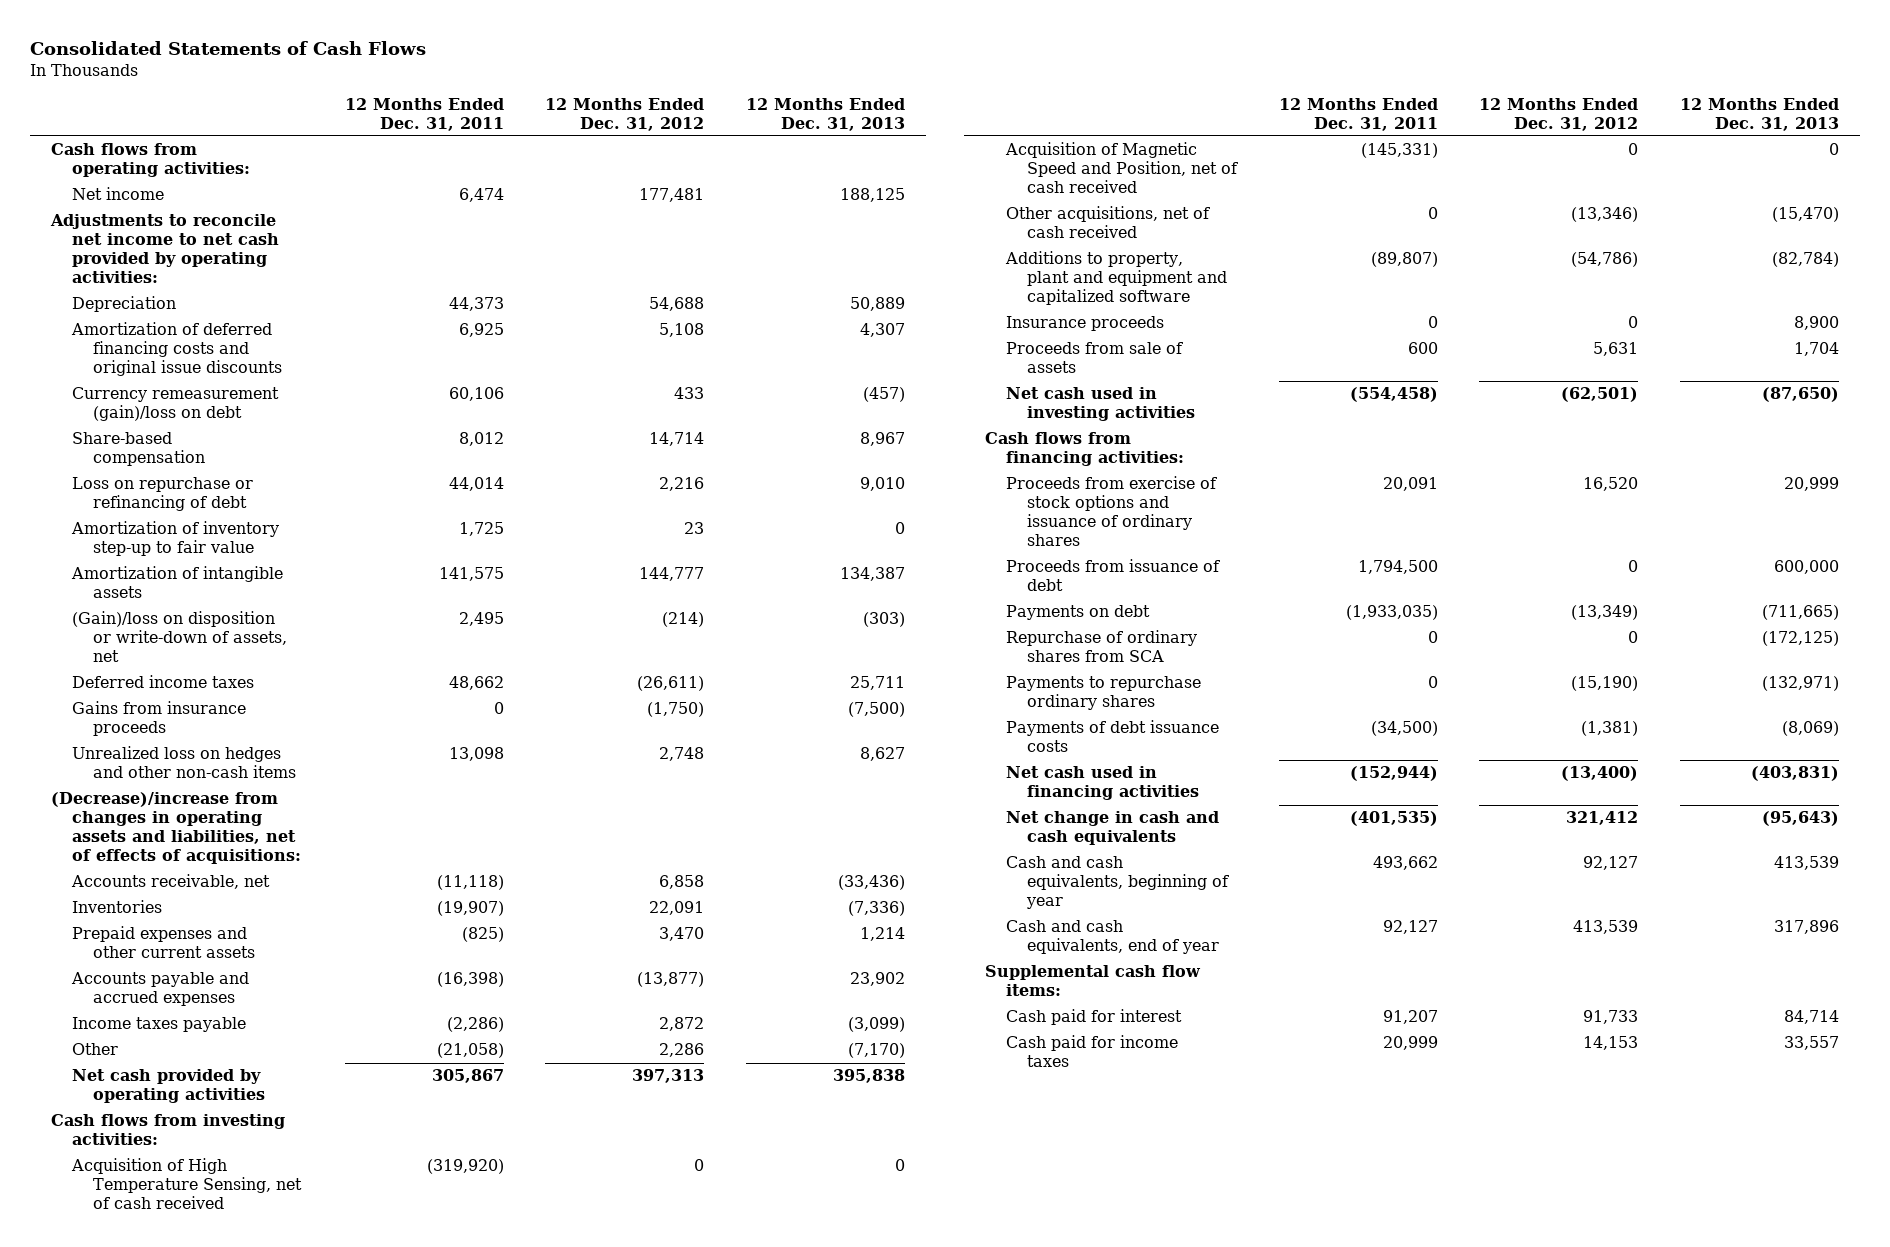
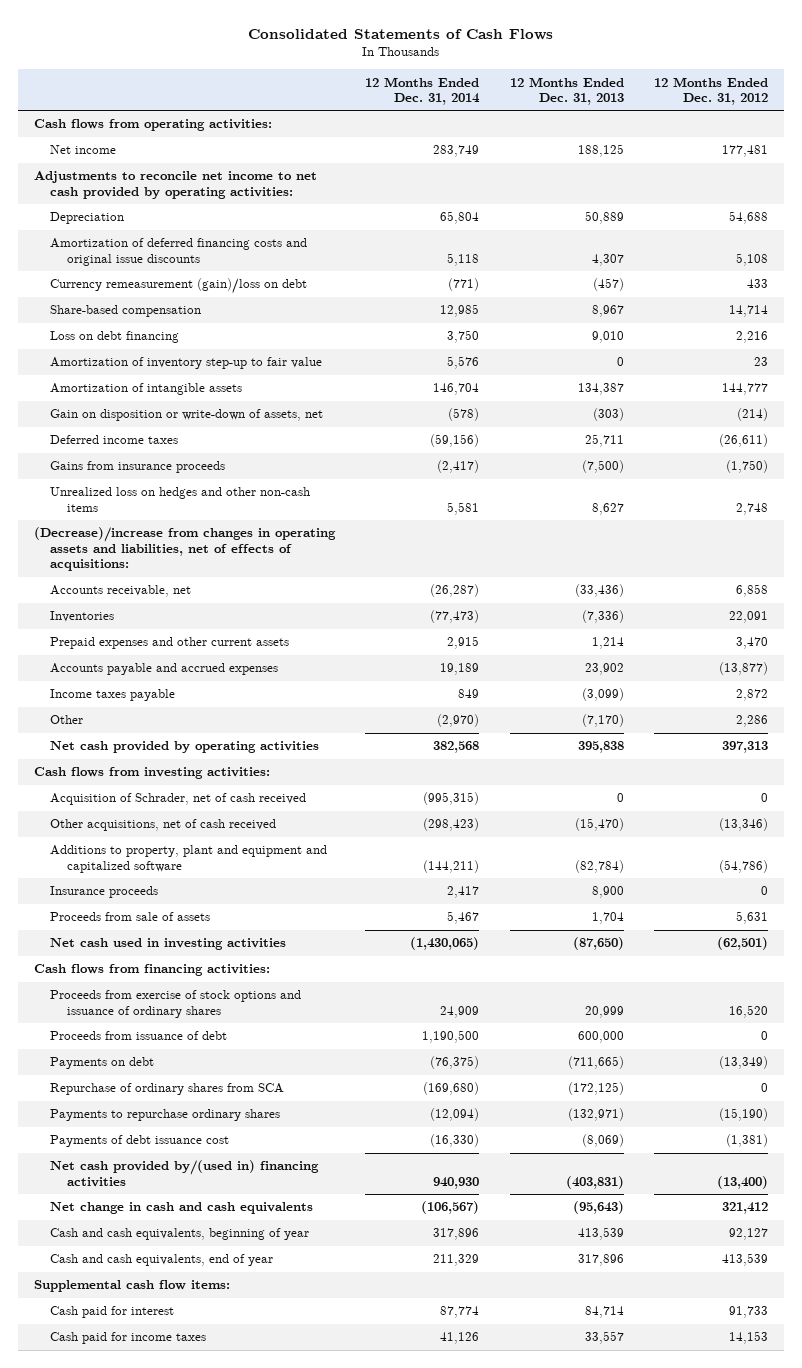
- | 12 Months Ended Dec. 31, 2011 | 12 Months Ended Dec. 31, 2012 | 12 Months Ended Dec. 31, 2013
+ | 12 Months Ended Dec. 31, 2014 | 12 Months Ended Dec. 31, 2013 | 12 Months Ended Dec. 31, 2012
- Loss on repurchase or refinancing of debt | 44,014 | 2,216 | 9,010
+ Loss on debt financing | 3,750 | 9,010 | 2,216
- (Gain)/loss on disposition or write-down of assets, net | 2,495 | (214) | (303)
+ Gain on disposition or write-down of assets, net | (578) | (303) | (214)
- Acquisition of High Temperature Sensing, net of cash received | (319,920) | 0 | 0
- Acquisition of Magnetic Speed and Position, net of cash received | (145,331) | 0 | 0
+ Acquisition of Schrader, net of cash received | (995,315) | 0 | 0
- Payments of debt issuance costs | (34,500) | (1,381) | (8,069)
- Net cash used in financing activities | (152,944) | (13,400) | (403,831)
+ Payments of debt issuance cost | (16,330) | (8,069) | (1,381)
+ Net cash provided by/(used in) financing activities | 940,930 | (403,831) | (13,400)

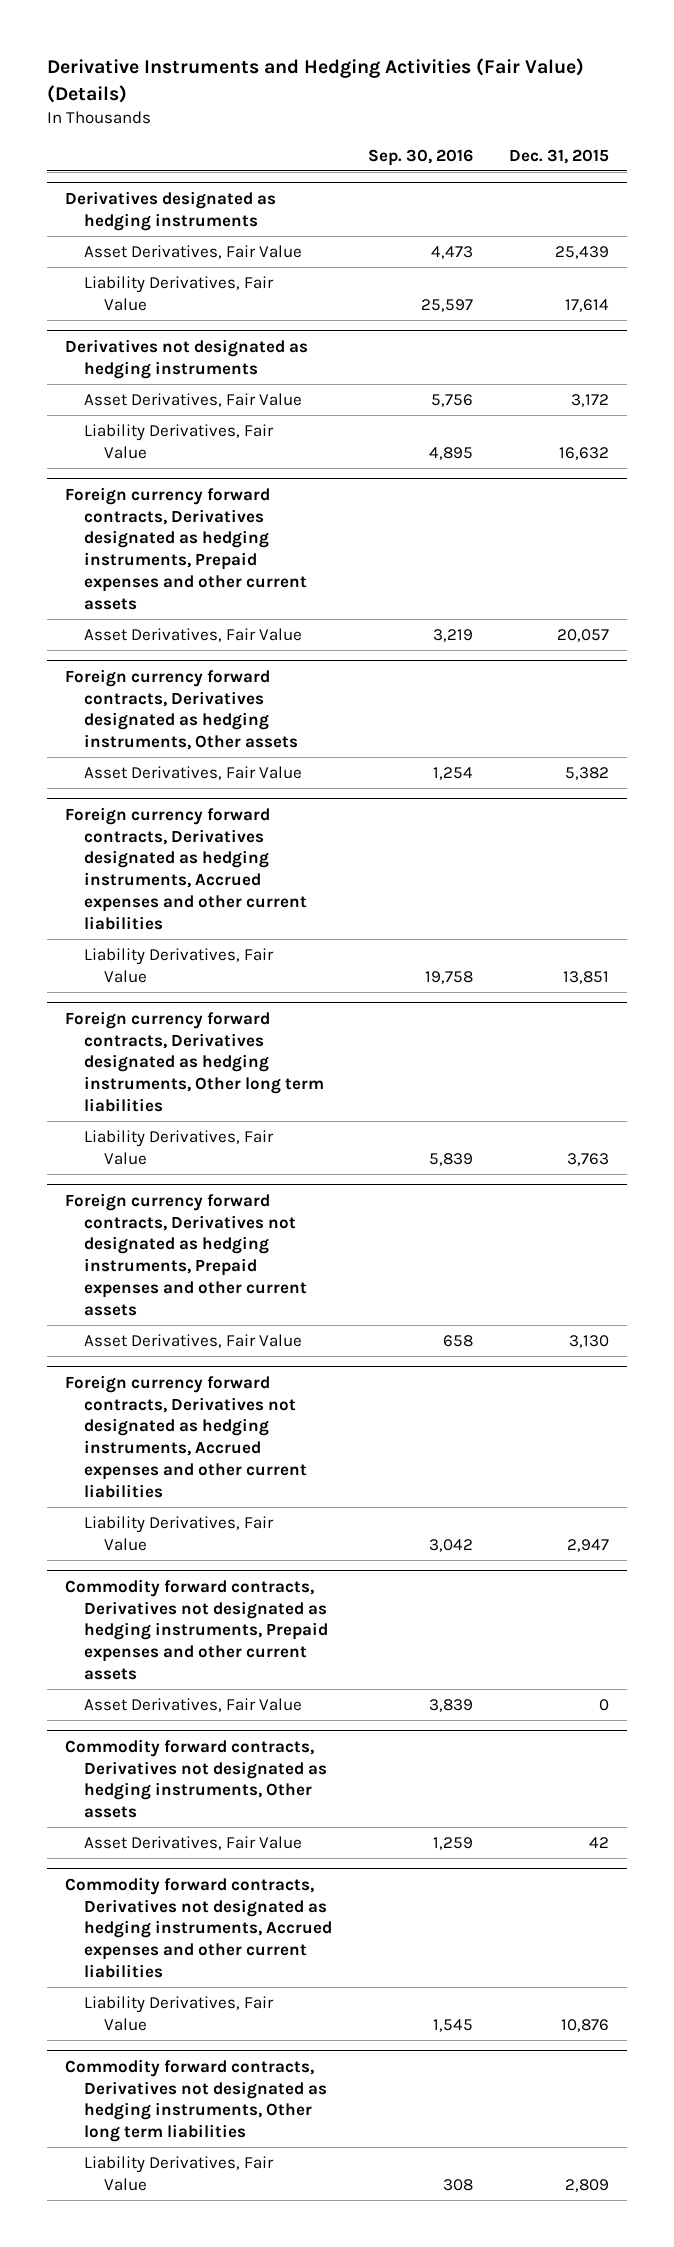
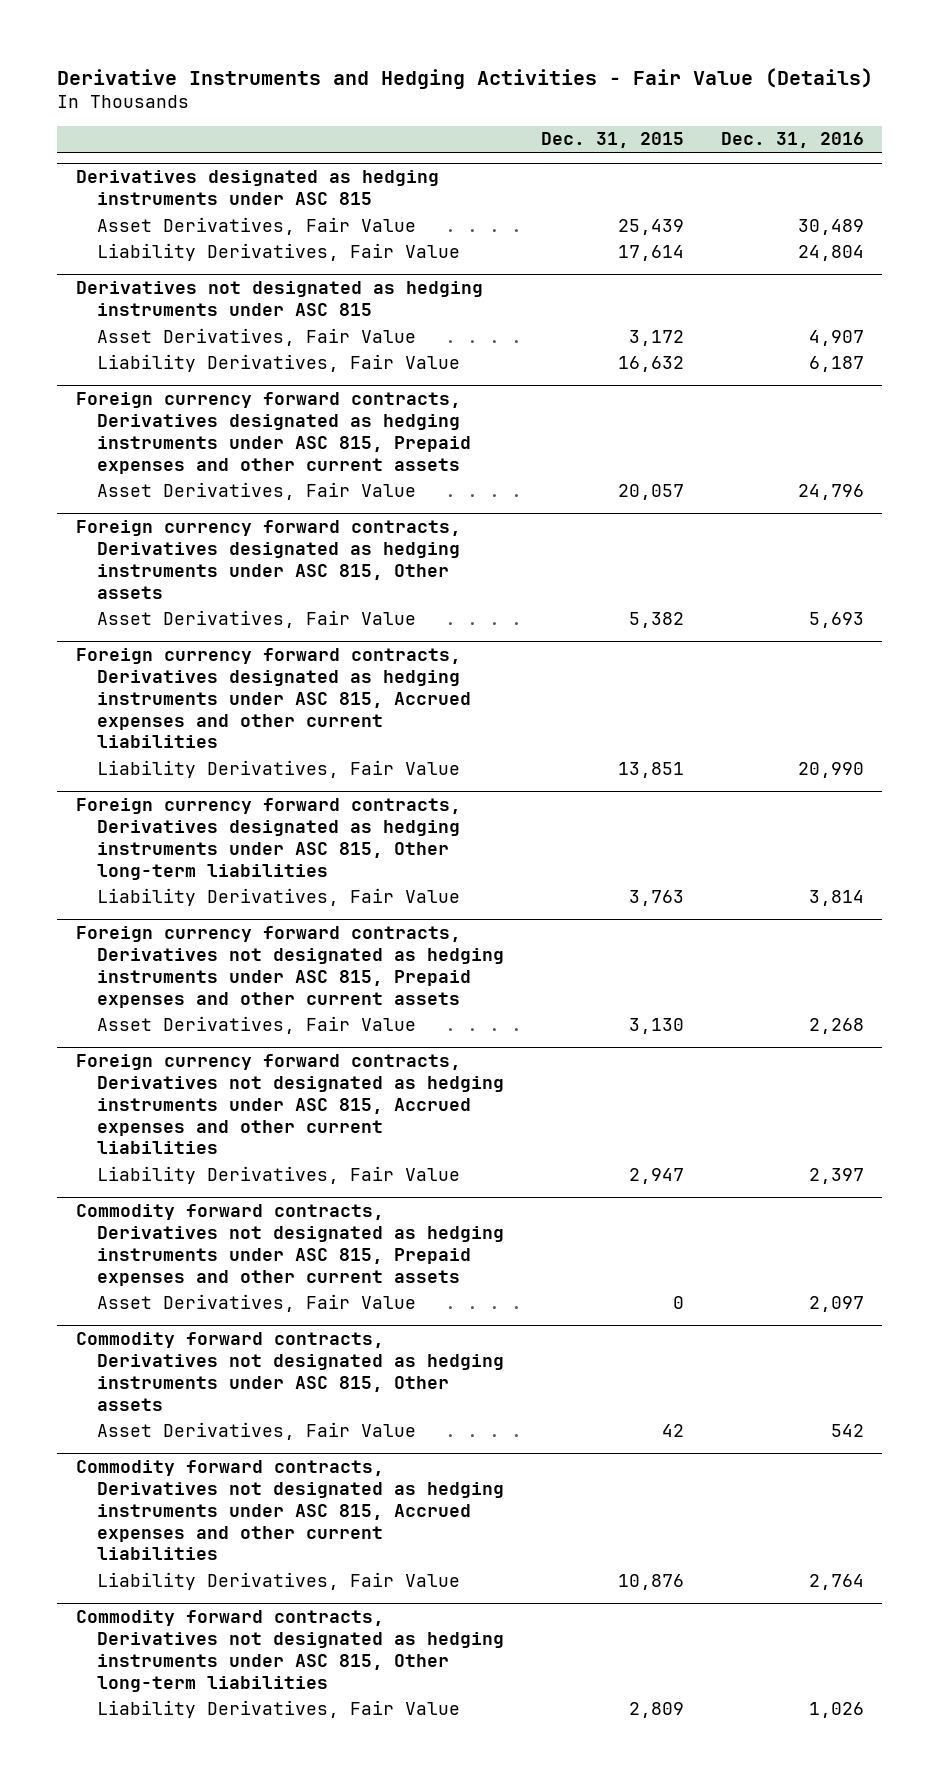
- Derivative Instruments and Hedging Activities (Fair Value) (Details)
+ Derivative Instruments and Hedging Activities - Fair Value (Details)
- | Sep. 30, 2016 | Dec. 31, 2015
+ | Dec. 31, 2015 | Dec. 31, 2016
- Derivatives designated as hedging instruments
+ Derivatives designated as hedging instruments under ASC 815
- Derivatives not designated as hedging instruments
+ Derivatives not designated as hedging instruments under ASC 815
- Foreign currency forward contracts, Derivatives designated as hedging instruments, Prepaid expenses and other current assets
+ Foreign currency forward contracts, Derivatives designated as hedging instruments under ASC 815, Prepaid expenses and other current assets
- Foreign currency forward contracts, Derivatives designated as hedging instruments, Other assets
+ Foreign currency forward contracts, Derivatives designated as hedging instruments under ASC 815, Other assets
- Foreign currency forward contracts, Derivatives designated as hedging instruments, Accrued expenses and other current liabilities
+ Foreign currency forward contracts, Derivatives designated as hedging instruments under ASC 815, Accrued expenses and other current liabilities
- Foreign currency forward contracts, Derivatives designated as hedging instruments, Other long term liabilities
+ Foreign currency forward contracts, Derivatives designated as hedging instruments under ASC 815, Other long-term liabilities
- Foreign currency forward contracts, Derivatives not designated as hedging instruments, Prepaid expenses and other current assets
+ Foreign currency forward contracts, Derivatives not designated as hedging instruments under ASC 815, Prepaid expenses and other current assets
- Foreign currency forward contracts, Derivatives not designated as hedging instruments, Accrued expenses and other current liabilities
+ Foreign currency forward contracts, Derivatives not designated as hedging instruments under ASC 815, Accrued expenses and other current liabilities
- Commodity forward contracts, Derivatives not designated as hedging instruments, Prepaid expenses and other current assets
+ Commodity forward contracts, Derivatives not designated as hedging instruments under ASC 815, Prepaid expenses and other current assets
- Commodity forward contracts, Derivatives not designated as hedging instruments, Other assets
+ Commodity forward contracts, Derivatives not designated as hedging instruments under ASC 815, Other assets
- Commodity forward contracts, Derivatives not designated as hedging instruments, Accrued expenses and other current liabilities
+ Commodity forward contracts, Derivatives not designated as hedging instruments under ASC 815, Accrued expenses and other current liabilities
- Commodity forward contracts, Derivatives not designated as hedging instruments, Other long term liabilities
+ Commodity forward contracts, Derivatives not designated as hedging instruments under ASC 815, Other long-term liabilities

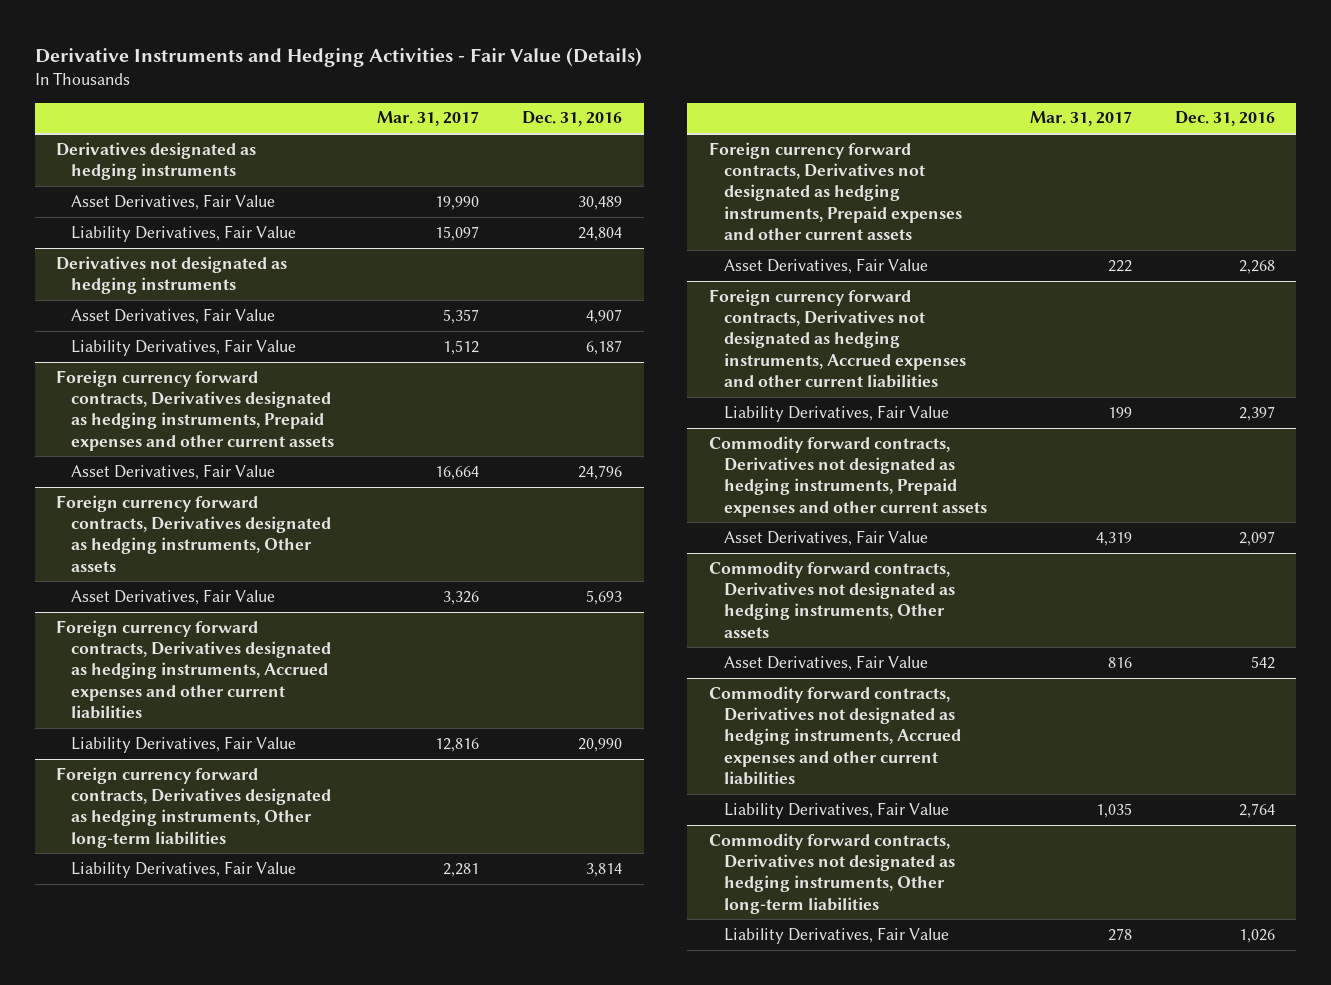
- | Dec. 31, 2015 | Dec. 31, 2016
+ | Mar. 31, 2017 | Dec. 31, 2016
- Derivatives designated as hedging instruments under ASC 815
+ Derivatives designated as hedging instruments
- Derivatives not designated as hedging instruments under ASC 815
+ Derivatives not designated as hedging instruments
- Foreign currency forward contracts, Derivatives designated as hedging instruments under ASC 815, Prepaid expenses and other current assets
+ Foreign currency forward contracts, Derivatives designated as hedging instruments, Prepaid expenses and other current assets
- Foreign currency forward contracts, Derivatives designated as hedging instruments under ASC 815, Other assets
+ Foreign currency forward contracts, Derivatives designated as hedging instruments, Other assets
- Foreign currency forward contracts, Derivatives designated as hedging instruments under ASC 815, Accrued expenses and other current liabilities
+ Foreign currency forward contracts, Derivatives designated as hedging instruments, Accrued expenses and other current liabilities
- Foreign currency forward contracts, Derivatives designated as hedging instruments under ASC 815, Other long-term liabilities
+ Foreign currency forward contracts, Derivatives designated as hedging instruments, Other long-term liabilities
- Foreign currency forward contracts, Derivatives not designated as hedging instruments under ASC 815, Prepaid expenses and other current assets
+ Foreign currency forward contracts, Derivatives not designated as hedging instruments, Prepaid expenses and other current assets
- Foreign currency forward contracts, Derivatives not designated as hedging instruments under ASC 815, Accrued expenses and other current liabilities
+ Foreign currency forward contracts, Derivatives not designated as hedging instruments, Accrued expenses and other current liabilities
- Commodity forward contracts, Derivatives not designated as hedging instruments under ASC 815, Prepaid expenses and other current assets
+ Commodity forward contracts, Derivatives not designated as hedging instruments, Prepaid expenses and other current assets
- Commodity forward contracts, Derivatives not designated as hedging instruments under ASC 815, Other assets
+ Commodity forward contracts, Derivatives not designated as hedging instruments, Other assets
- Commodity forward contracts, Derivatives not designated as hedging instruments under ASC 815, Accrued expenses and other current liabilities
+ Commodity forward contracts, Derivatives not designated as hedging instruments, Accrued expenses and other current liabilities
- Commodity forward contracts, Derivatives not designated as hedging instruments under ASC 815, Other long-term liabilities
+ Commodity forward contracts, Derivatives not designated as hedging instruments, Other long-term liabilities

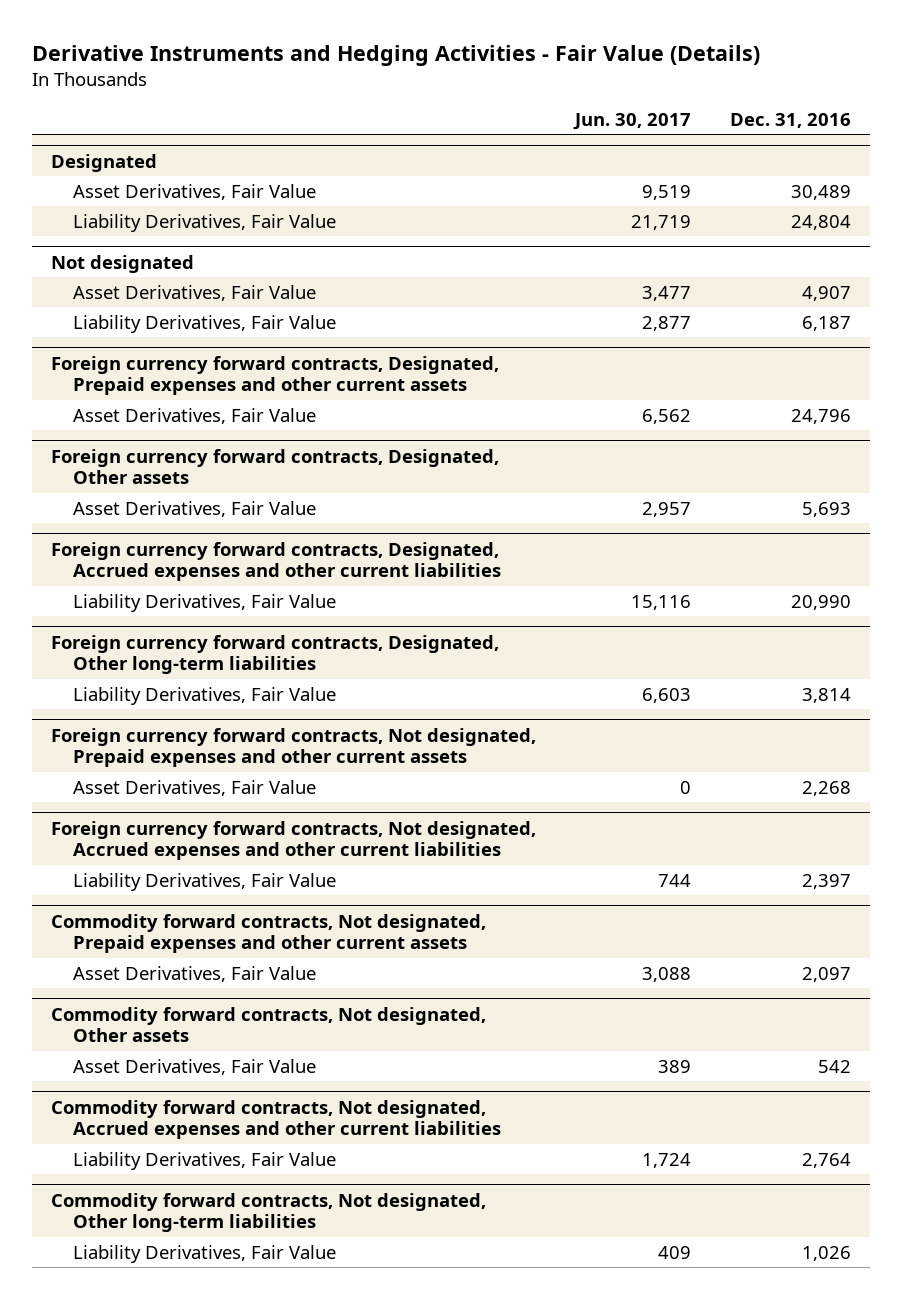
- | Mar. 31, 2017 | Dec. 31, 2016
+ | Jun. 30, 2017 | Dec. 31, 2016
- Derivatives designated as hedging instruments
+ Designated
- Derivatives not designated as hedging instruments
+ Not designated
- Foreign currency forward contracts, Derivatives designated as hedging instruments, Prepaid expenses and other current assets
+ Foreign currency forward contracts, Designated, Prepaid expenses and other current assets
- Foreign currency forward contracts, Derivatives designated as hedging instruments, Other assets
+ Foreign currency forward contracts, Designated, Other assets
- Foreign currency forward contracts, Derivatives designated as hedging instruments, Accrued expenses and other current liabilities
+ Foreign currency forward contracts, Designated, Accrued expenses and other current liabilities
- Foreign currency forward contracts, Derivatives designated as hedging instruments, Other long-term liabilities
+ Foreign currency forward contracts, Designated, Other long-term liabilities
- Foreign currency forward contracts, Derivatives not designated as hedging instruments, Prepaid expenses and other current assets
+ Foreign currency forward contracts, Not designated, Prepaid expenses and other current assets
- Foreign currency forward contracts, Derivatives not designated as hedging instruments, Accrued expenses and other current liabilities
+ Foreign currency forward contracts, Not designated, Accrued expenses and other current liabilities
- Commodity forward contracts, Derivatives not designated as hedging instruments, Prepaid expenses and other current assets
+ Commodity forward contracts, Not designated, Prepaid expenses and other current assets
- Commodity forward contracts, Derivatives not designated as hedging instruments, Other assets
+ Commodity forward contracts, Not designated, Other assets
- Commodity forward contracts, Derivatives not designated as hedging instruments, Accrued expenses and other current liabilities
+ Commodity forward contracts, Not designated, Accrued expenses and other current liabilities
- Commodity forward contracts, Derivatives not designated as hedging instruments, Other long-term liabilities
+ Commodity forward contracts, Not designated, Other long-term liabilities

